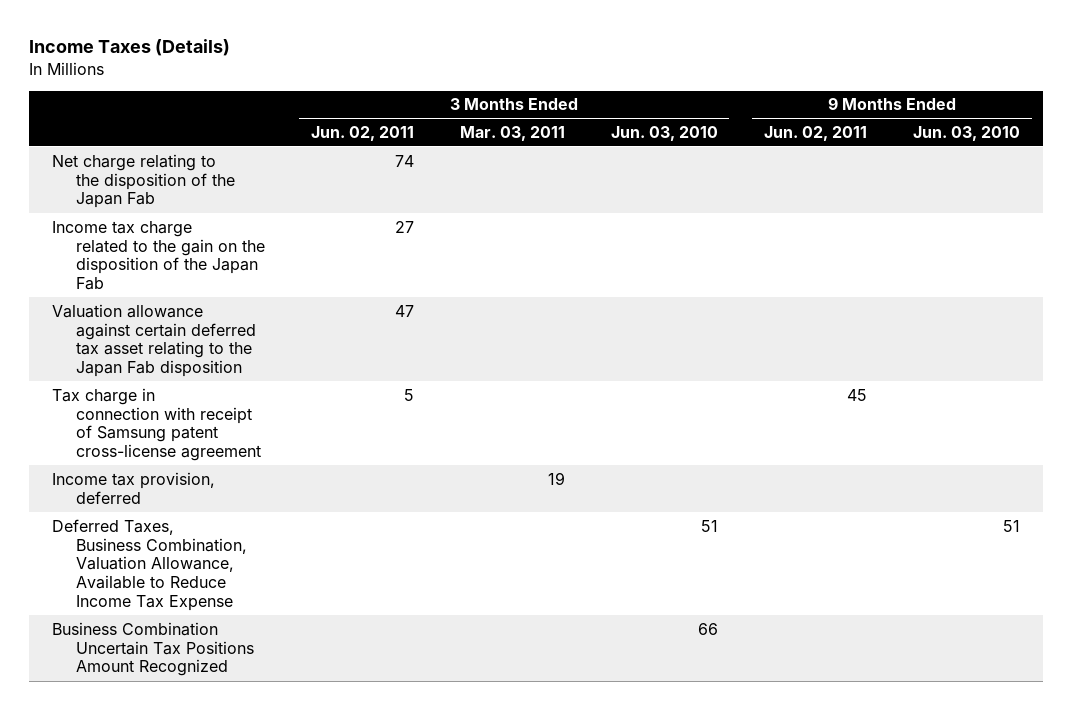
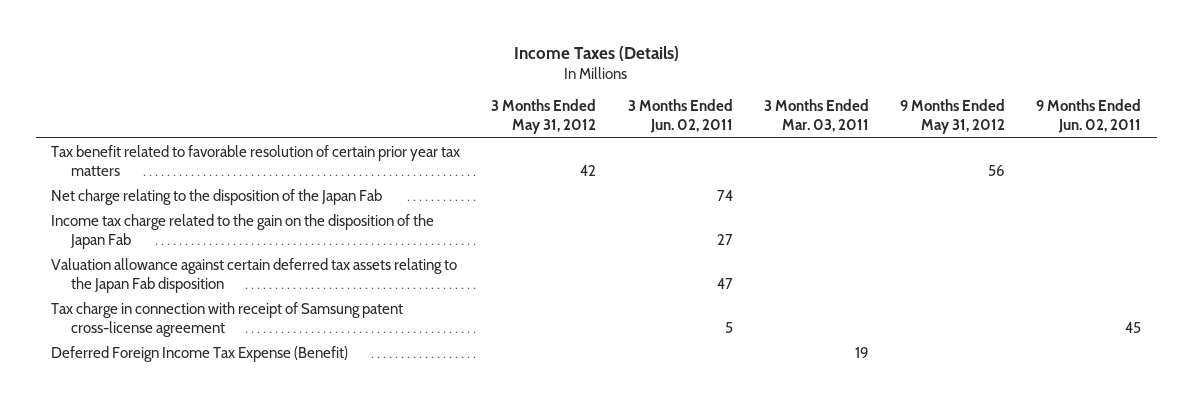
- | 3 Months Ended Jun. 02, 2011 | 3 Months Ended Mar. 03, 2011 | 3 Months Ended Jun. 03, 2010 | 9 Months Ended Jun. 02, 2011 | 9 Months Ended Jun. 03, 2010
+ | 3 Months Ended May 31, 2012 | 3 Months Ended Jun. 02, 2011 | 3 Months Ended Mar. 03, 2011 | 9 Months Ended May 31, 2012 | 9 Months Ended Jun. 02, 2011
+ Tax benefit related to favorable resolution of certain prior year tax matters | 42 | | | 56 |
- Valuation allowance against certain deferred tax asset relating to the Japan Fab disposition | 47 | | | |
+ Valuation allowance against certain deferred tax assets relating to the Japan Fab disposition | | 47 | | |
- Income tax provision, deferred | | 19 | | |
- Deferred Taxes, Business Combination, Valuation Allowance, Available to Reduce Income Tax Expense | | | 51 | | 51
- Business Combination Uncertain Tax Positions Amount Recognized | | | 66 | |
+ Deferred Foreign Income Tax Expense (Benefit) | | | 19 | |

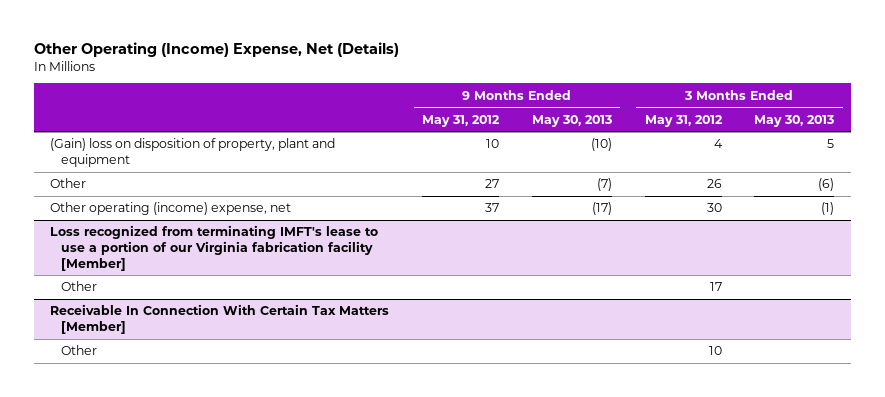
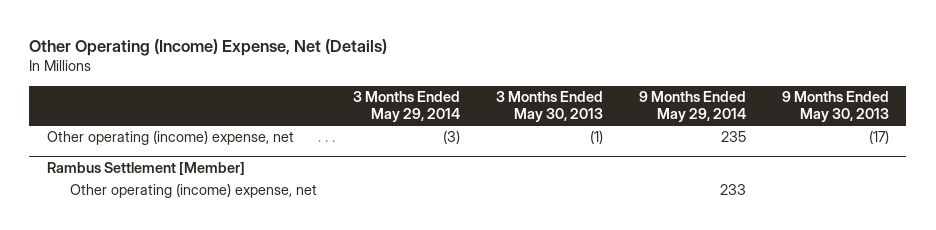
- | 9 Months Ended May 31, 2012 | 9 Months Ended May 30, 2013 | 3 Months Ended May 31, 2012 | 3 Months Ended May 30, 2013
+ | 3 Months Ended May 29, 2014 | 3 Months Ended May 30, 2013 | 9 Months Ended May 29, 2014 | 9 Months Ended May 30, 2013
- (Gain) loss on disposition of property, plant and equipment | 10 | (10) | 4 | 5
- Other | 27 | (7) | 26 | (6)
- Loss recognized from terminating IMFT's lease to use a portion of our Virginia fabrication facility [Member]
- Other | | | 17 |
- Receivable In Connection With Certain Tax Matters [Member]
- Other | | | 10 |
+ Rambus Settlement [Member]
+ Other operating (income) expense, net | | | 233 |

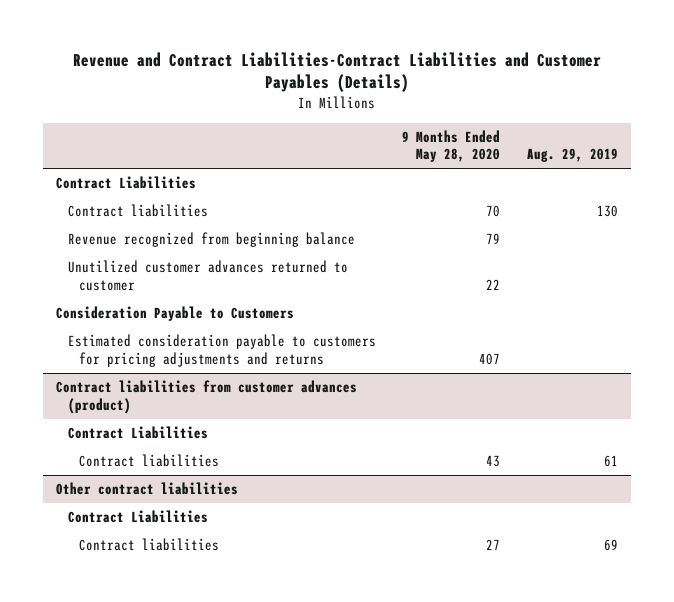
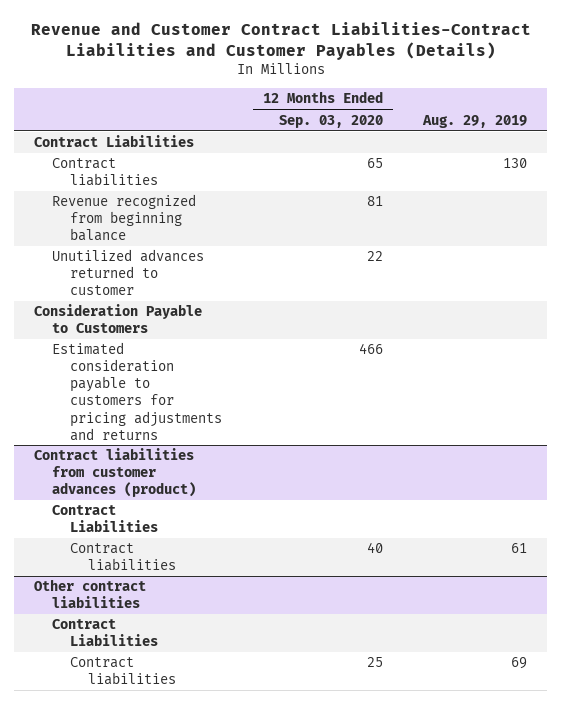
- Revenue and Contract Liabilities-Contract Liabilities and Customer Payables (Details)
+ Revenue and Customer Contract Liabilities-Contract Liabilities and Customer Payables (Details)
- | 9 Months Ended May 28, 2020 | Aug. 29, 2019
+ | 12 Months Ended Sep. 03, 2020 | Aug. 29, 2019
- Unutilized customer advances returned to customer | 22 |
+ Unutilized advances returned to customer | 22 |

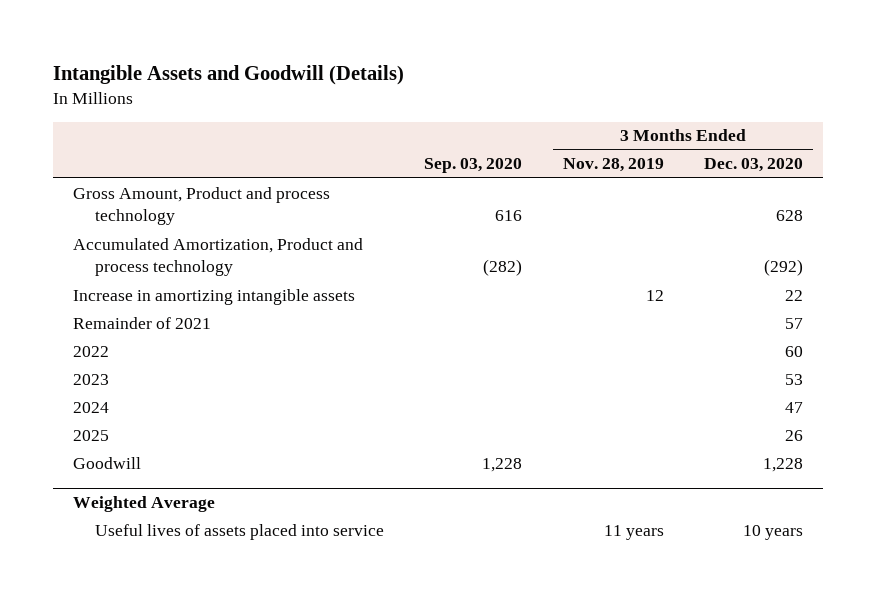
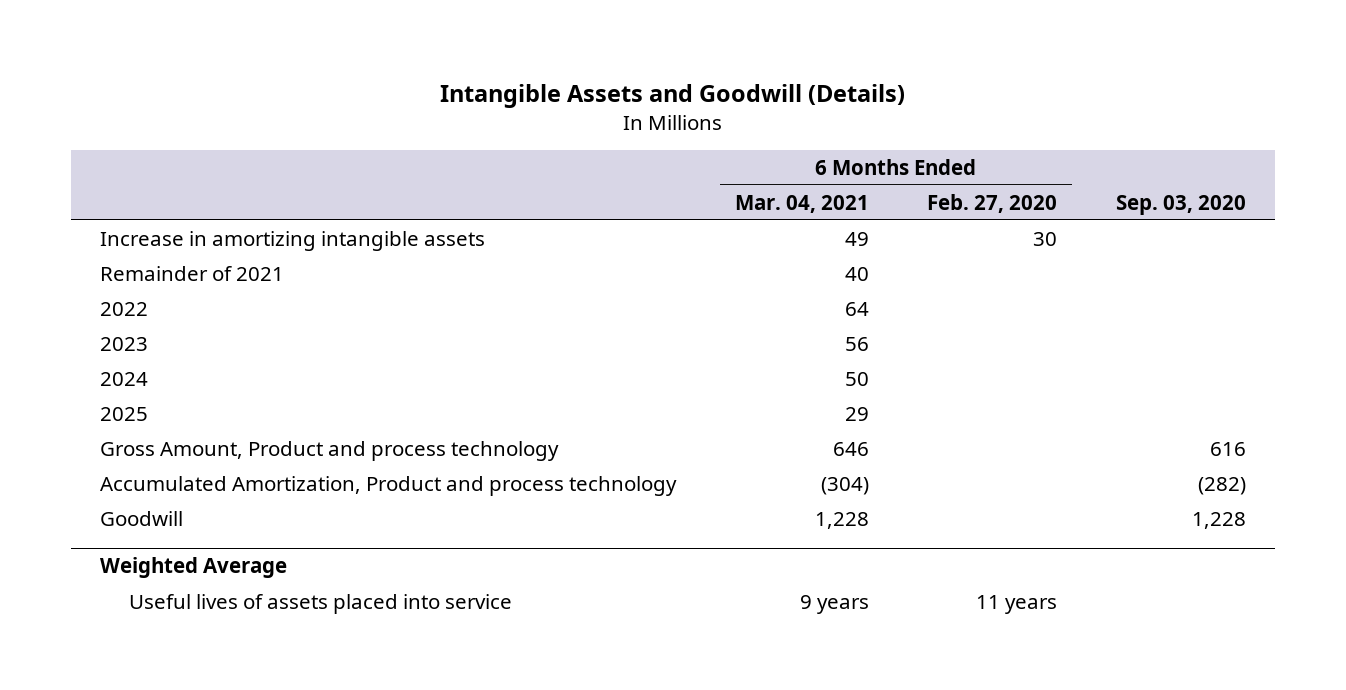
- | Sep. 03, 2020 | 3 Months Ended Nov. 28, 2019 | 3 Months Ended Dec. 03, 2020
+ | 6 Months Ended Mar. 04, 2021 | 6 Months Ended Feb. 27, 2020 | Sep. 03, 2020
moved down: Gross Amount, Product and process technology | 646 | | 616
moved down: Accumulated Amortization, Product and process technology | (304) | | (282)

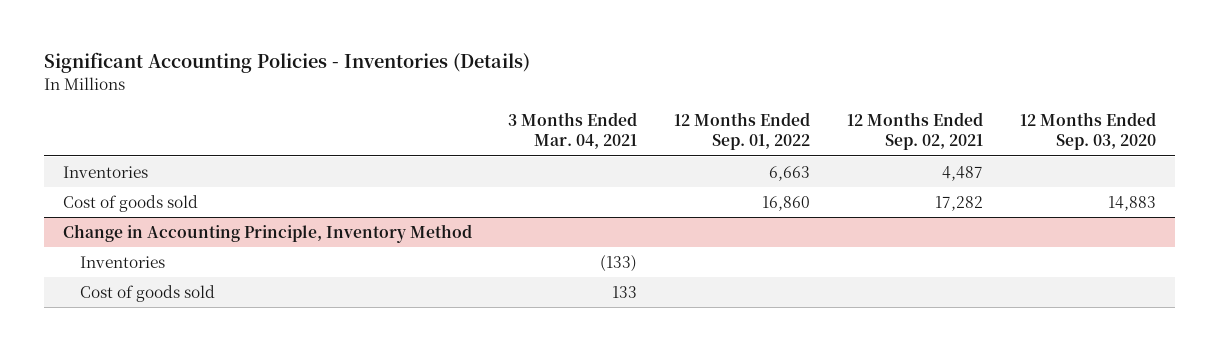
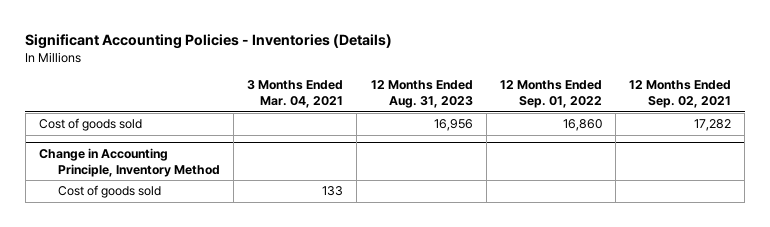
- | 3 Months Ended Mar. 04, 2021 | 12 Months Ended Sep. 01, 2022 | 12 Months Ended Sep. 02, 2021 | 12 Months Ended Sep. 03, 2020
+ | 3 Months Ended Mar. 04, 2021 | 12 Months Ended Aug. 31, 2023 | 12 Months Ended Sep. 01, 2022 | 12 Months Ended Sep. 02, 2021
- Inventories | | 6,663 | 4,487 |
@ Change in Accounting Principle, Inventory Method
- Inventories | (133) | | |

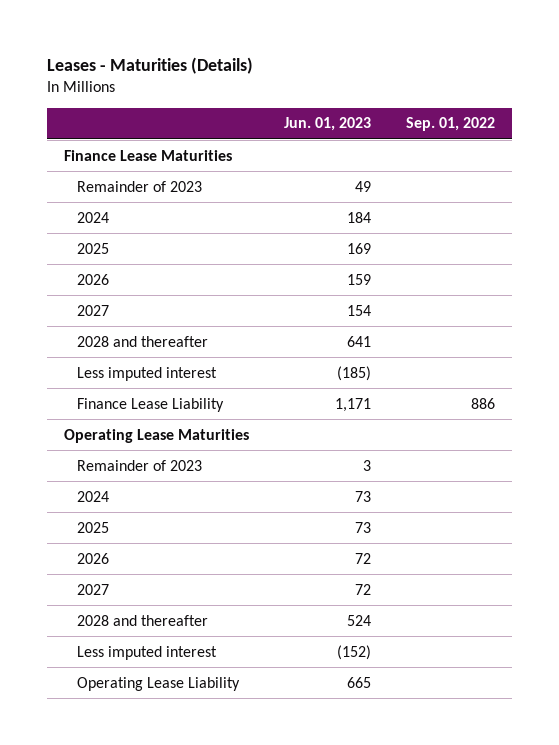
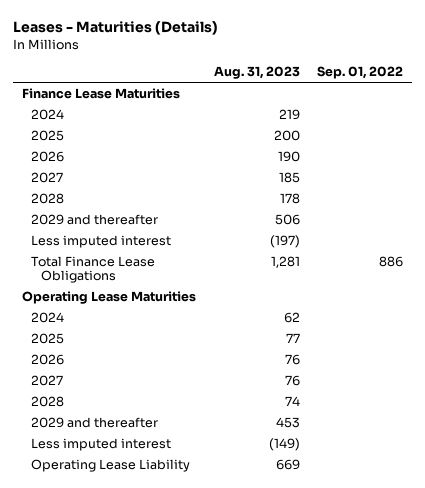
- | Jun. 01, 2023 | Sep. 01, 2022
+ | Aug. 31, 2023 | Sep. 01, 2022
- Remainder of 2023 | 49 |
- 2028 and thereafter | 641 |
+ 2028 | 178 |
+ 2029 and thereafter | 506 |
- Finance Lease Liability | 1,171 | 886
+ Total Finance Lease Obligations | 1,281 | 886
- Remainder of 2023 | 3 |
- 2028 and thereafter | 524 |
+ 2028 | 74 |
+ 2029 and thereafter | 453 |

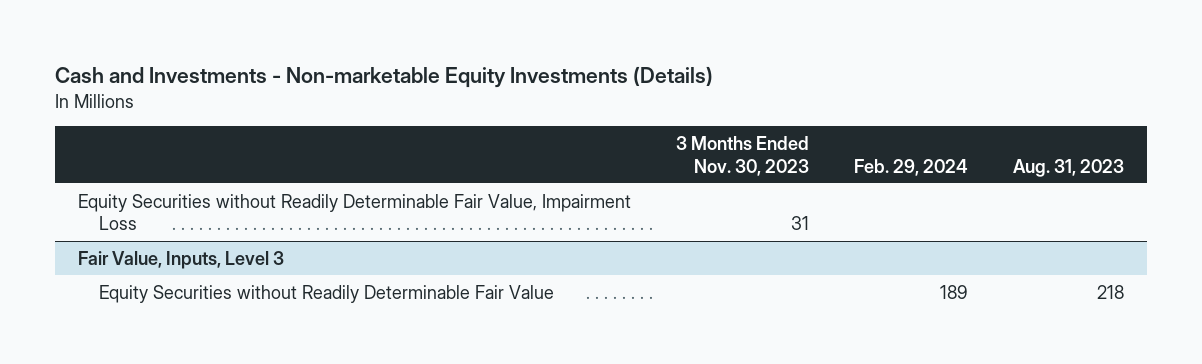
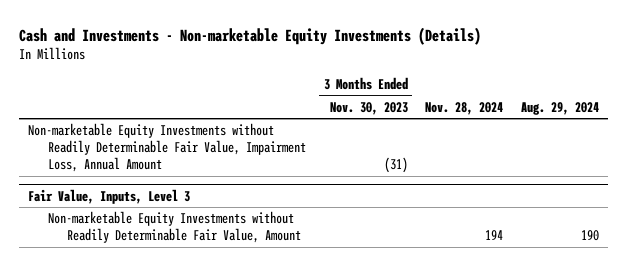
- | 3 Months Ended Nov. 30, 2023 | Feb. 29, 2024 | Aug. 31, 2023
+ | 3 Months Ended Nov. 30, 2023 | Nov. 28, 2024 | Aug. 29, 2024
- Equity Securities without Readily Determinable Fair Value, Impairment Loss | 31 | |
+ Non-marketable Equity Investments without Readily Determinable Fair Value, Impairment Loss, Annual Amount | (31) | |
@ Fair Value, Inputs, Level 3
- Equity Securities without Readily Determinable Fair Value | | 189 | 218
+ Non-marketable Equity Investments without Readily Determinable Fair Value, Amount | | 194 | 190

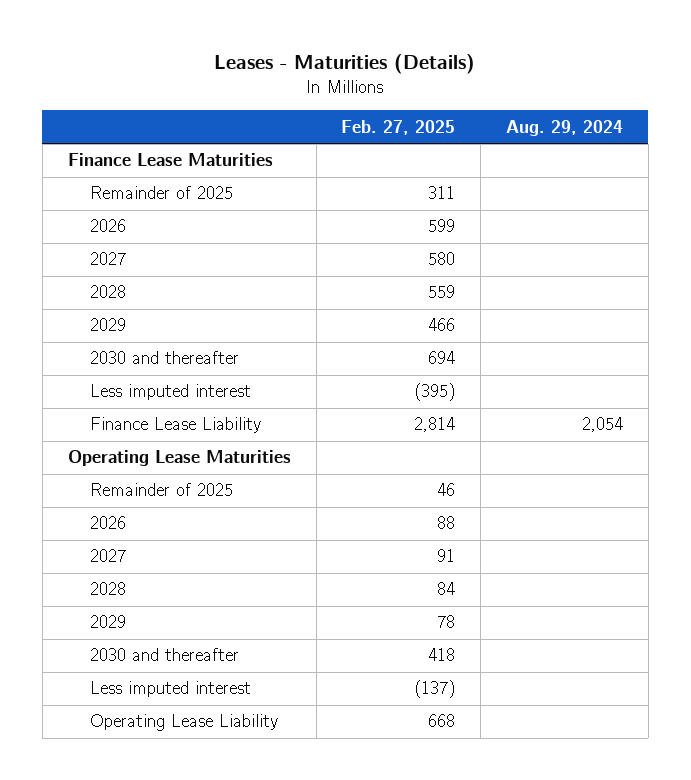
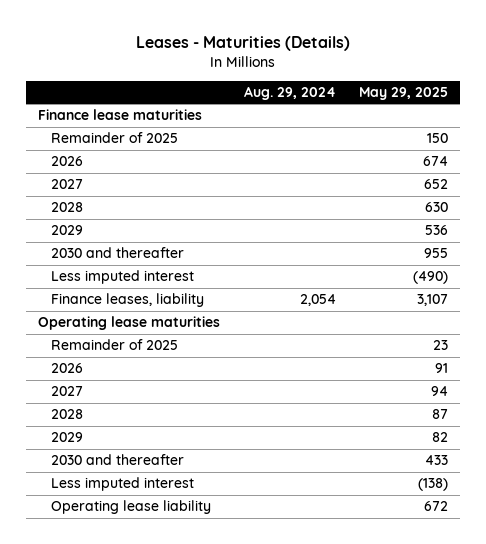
- | Feb. 27, 2025 | Aug. 29, 2024
+ | Aug. 29, 2024 | May 29, 2025
- Finance Lease Maturities
+ Finance lease maturities
- Finance Lease Liability | 2,814 | 2,054
- Operating Lease Maturities
+ Finance leases, liability | 2,054 | 3,107
+ Operating lease maturities
- Operating Lease Liability | 668 |
+ Operating lease liability | | 672

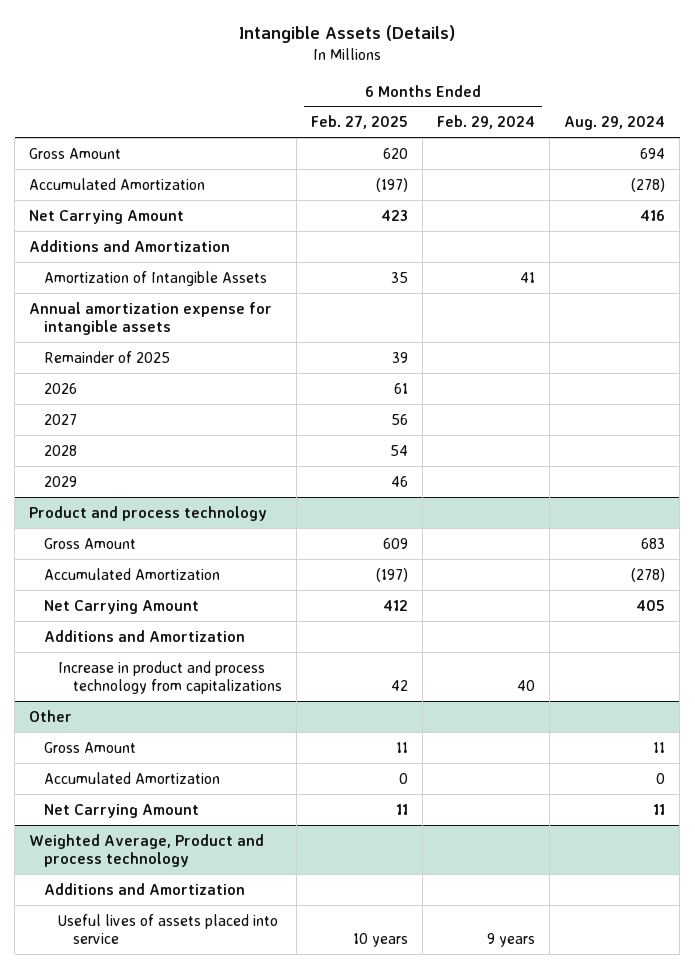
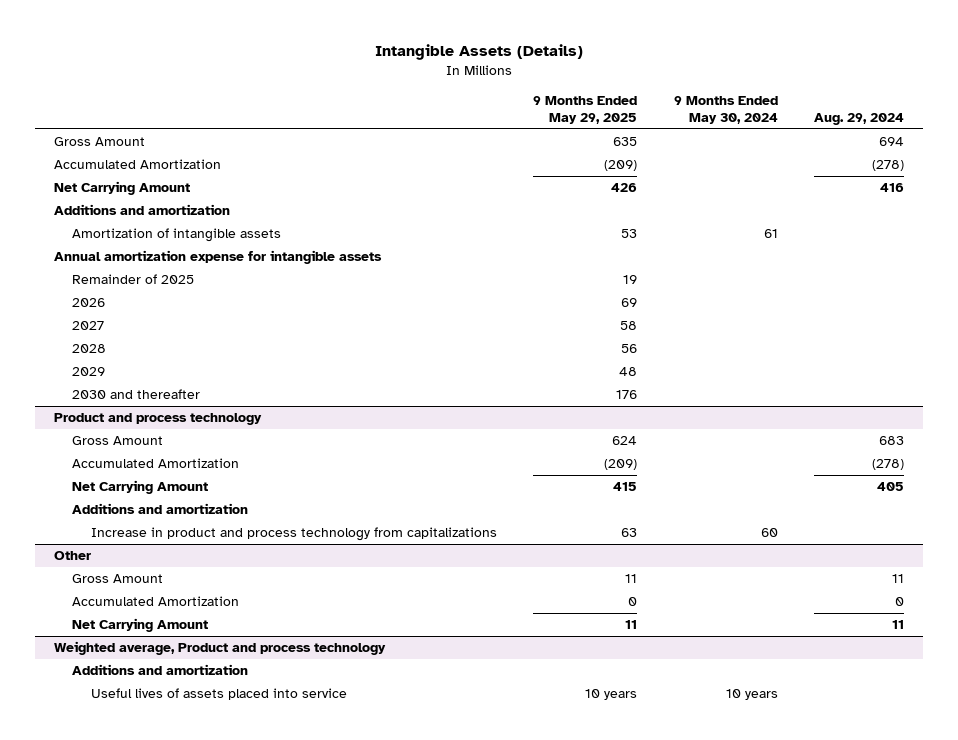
- | 6 Months Ended Feb. 27, 2025 | 6 Months Ended Feb. 29, 2024 | Aug. 29, 2024
+ | 9 Months Ended May 29, 2025 | 9 Months Ended May 30, 2024 | Aug. 29, 2024
- Additions and Amortization
- Amortization of Intangible Assets | 35 | 41 |
+ Additions and amortization
+ Amortization of intangible assets | 53 | 61 |
+ 2030 and thereafter | 176 | |
@ Product and process technology
- Additions and Amortization
+ Additions and amortization
- Weighted Average, Product and process technology
- Additions and Amortization
+ Weighted average, Product and process technology
+ Additions and amortization

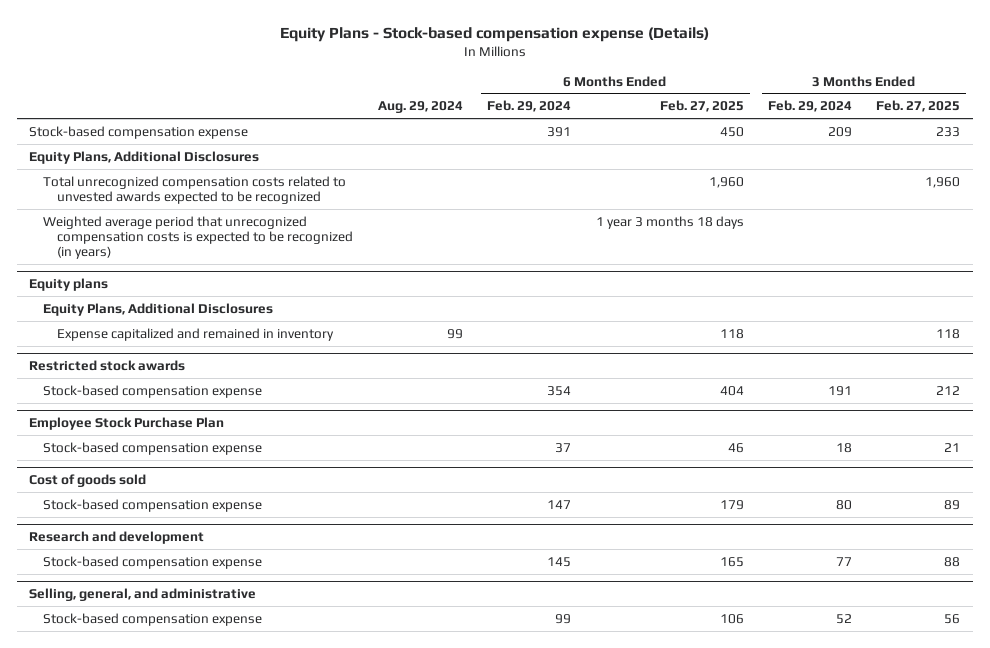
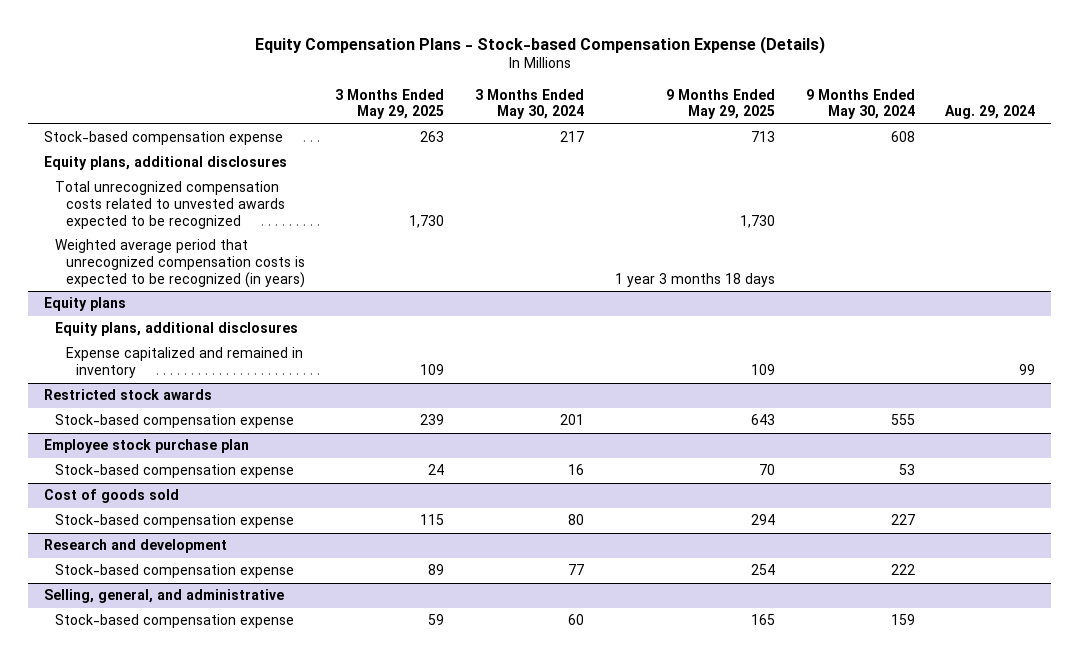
- Equity Plans - Stock-based compensation expense (Details)
+ Equity Compensation Plans - Stock-based Compensation Expense (Details)
- | Aug. 29, 2024 | 6 Months Ended Feb. 29, 2024 | 6 Months Ended Feb. 27, 2025 | 3 Months Ended Feb. 29, 2024 | 3 Months Ended Feb. 27, 2025
+ | 3 Months Ended May 29, 2025 | 3 Months Ended May 30, 2024 | 9 Months Ended May 29, 2025 | 9 Months Ended May 30, 2024 | Aug. 29, 2024
- Equity Plans, Additional Disclosures
+ Equity plans, additional disclosures
@ Equity plans
- Equity Plans, Additional Disclosures
+ Equity plans, additional disclosures
- Employee Stock Purchase Plan
+ Employee stock purchase plan

